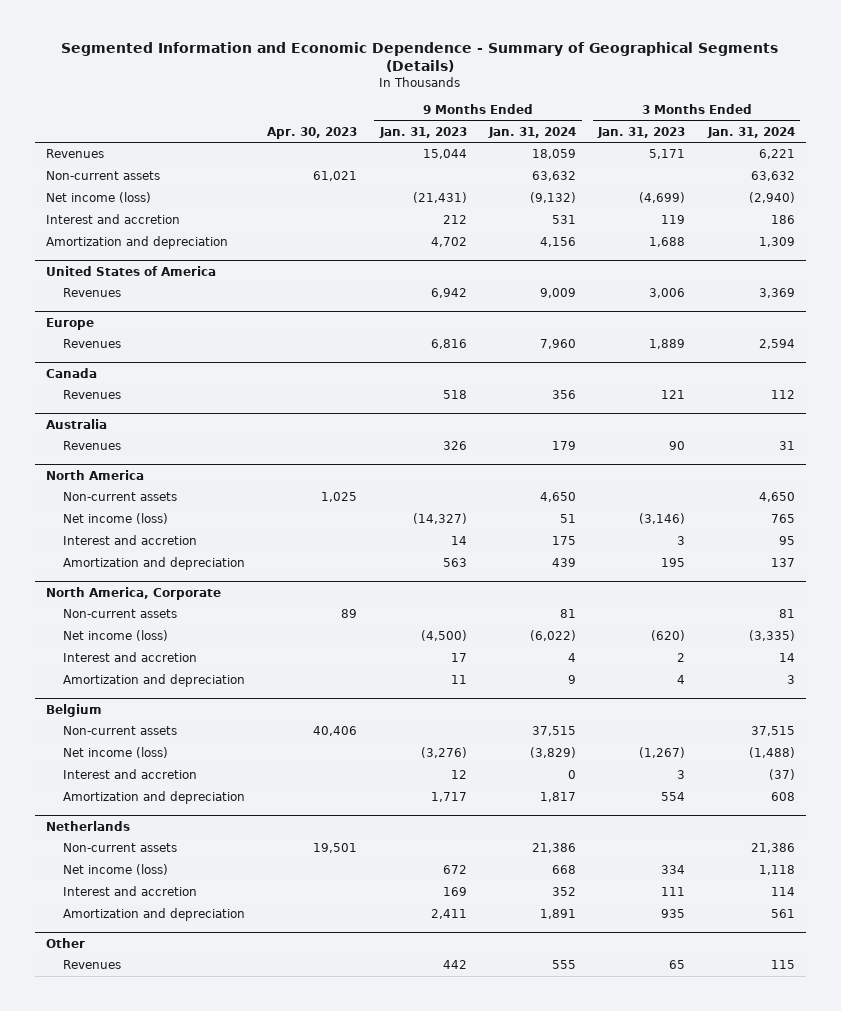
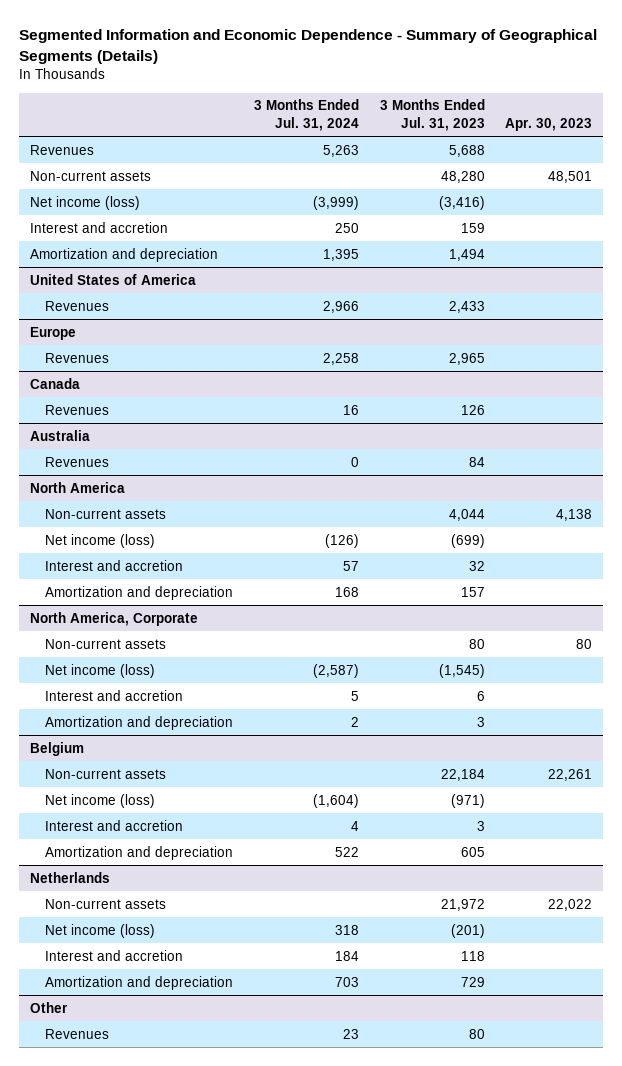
- | Apr. 30, 2023 | 9 Months Ended Jan. 31, 2023 | 9 Months Ended Jan. 31, 2024 | 3 Months Ended Jan. 31, 2023 | 3 Months Ended Jan. 31, 2024
+ | 3 Months Ended Jul. 31, 2024 | 3 Months Ended Jul. 31, 2023 | Apr. 30, 2023
- Non-current assets | 61,021 | | 63,632 | | 63,632
+ Non-current assets | | 48,280 | 48,501
@ North America
- Non-current assets | 1,025 | | 4,650 | | 4,650
+ Non-current assets | | 4,044 | 4,138
@ North America, Corporate
- Non-current assets | 89 | | 81 | | 81
+ Non-current assets | | 80 | 80
@ Belgium
- Non-current assets | 40,406 | | 37,515 | | 37,515
+ Non-current assets | | 22,184 | 22,261
@ Netherlands
- Non-current assets | 19,501 | | 21,386 | | 21,386
+ Non-current assets | | 21,972 | 22,022

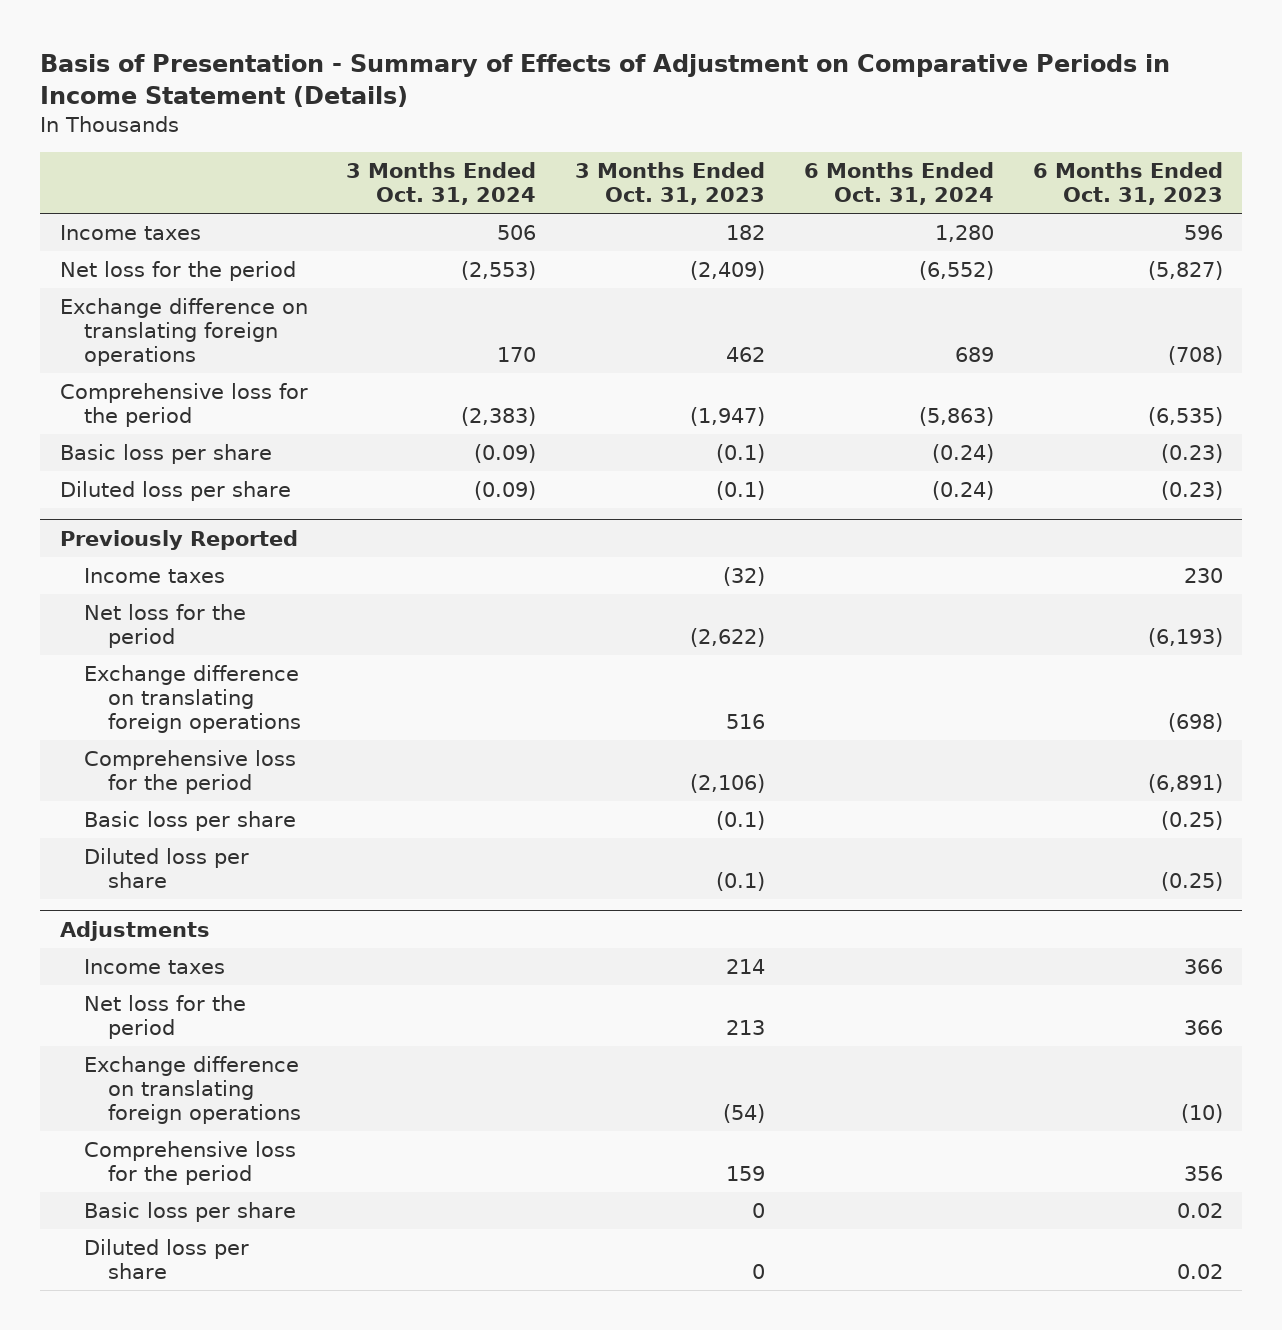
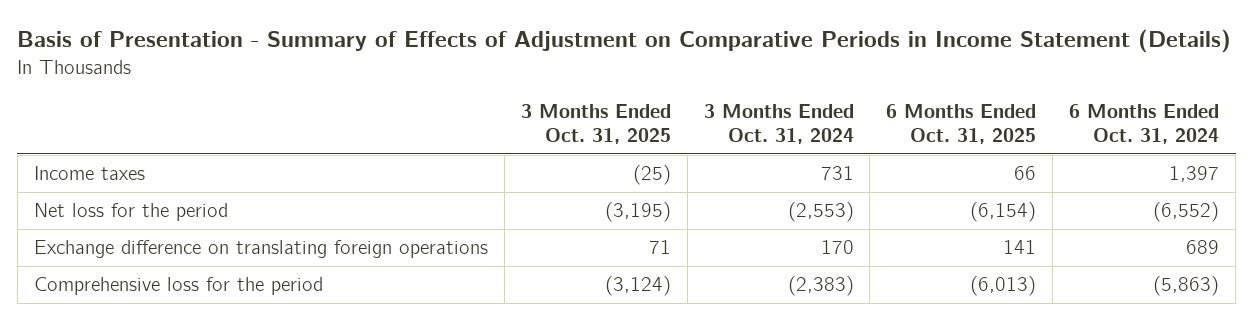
- | 3 Months Ended Oct. 31, 2024 | 3 Months Ended Oct. 31, 2023 | 6 Months Ended Oct. 31, 2024 | 6 Months Ended Oct. 31, 2023
+ | 3 Months Ended Oct. 31, 2025 | 3 Months Ended Oct. 31, 2024 | 6 Months Ended Oct. 31, 2025 | 6 Months Ended Oct. 31, 2024
- Income taxes | 506 | 182 | 1,280 | 596
+ Income taxes | (25) | 731 | 66 | 1,397
- Basic loss per share | (0.09) | (0.1) | (0.24) | (0.23)
- Diluted loss per share | (0.09) | (0.1) | (0.24) | (0.23)
- Previously Reported
- Income taxes | | (32) | | 230
- Net loss for the period | | (2,622) | | (6,193)
- Exchange difference on translating foreign operations | | 516 | | (698)
- Comprehensive loss for the period | | (2,106) | | (6,891)
- Basic loss per share | | (0.1) | | (0.25)
- Diluted loss per share | | (0.1) | | (0.25)
- Adjustments
- Income taxes | | 214 | | 366
- Net loss for the period | | 213 | | 366
- Exchange difference on translating foreign operations | | (54) | | (10)
- Comprehensive loss for the period | | 159 | | 356
- Basic loss per share | | 0 | | 0.02
- Diluted loss per share | | 0 | | 0.02

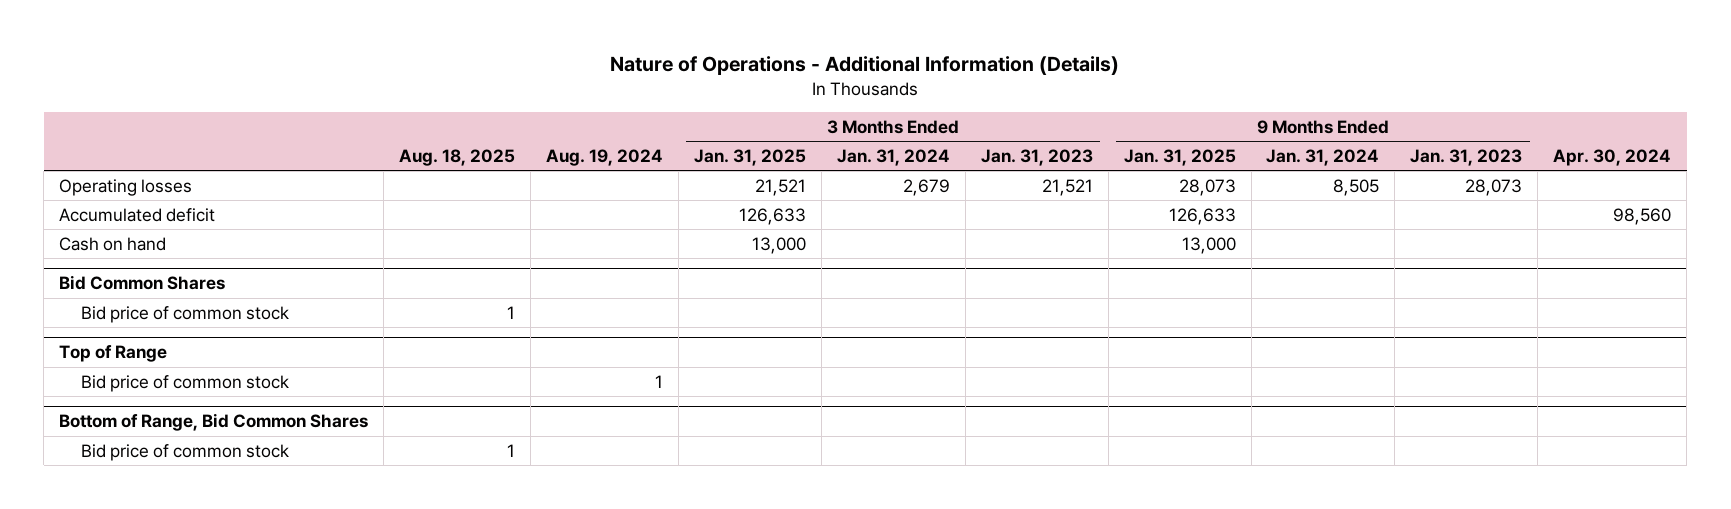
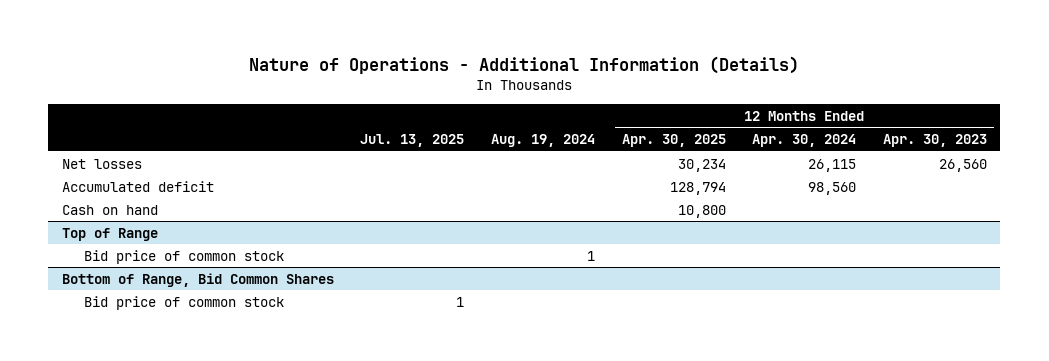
- | Aug. 18, 2025 | Aug. 19, 2024 | 3 Months Ended Jan. 31, 2025 | 3 Months Ended Jan. 31, 2024 | 3 Months Ended Jan. 31, 2023 | 9 Months Ended Jan. 31, 2025 | 9 Months Ended Jan. 31, 2024 | 9 Months Ended Jan. 31, 2023 | Apr. 30, 2024
+ | Jul. 13, 2025 | Aug. 19, 2024 | 12 Months Ended Apr. 30, 2025 | 12 Months Ended Apr. 30, 2024 | 12 Months Ended Apr. 30, 2023
- Operating losses | | | 21,521 | 2,679 | 21,521 | 28,073 | 8,505 | 28,073 |
+ Net losses | | | 30,234 | 26,115 | 26,560
- Bid Common Shares
- Bid price of common stock | 1 | | | | | | | |

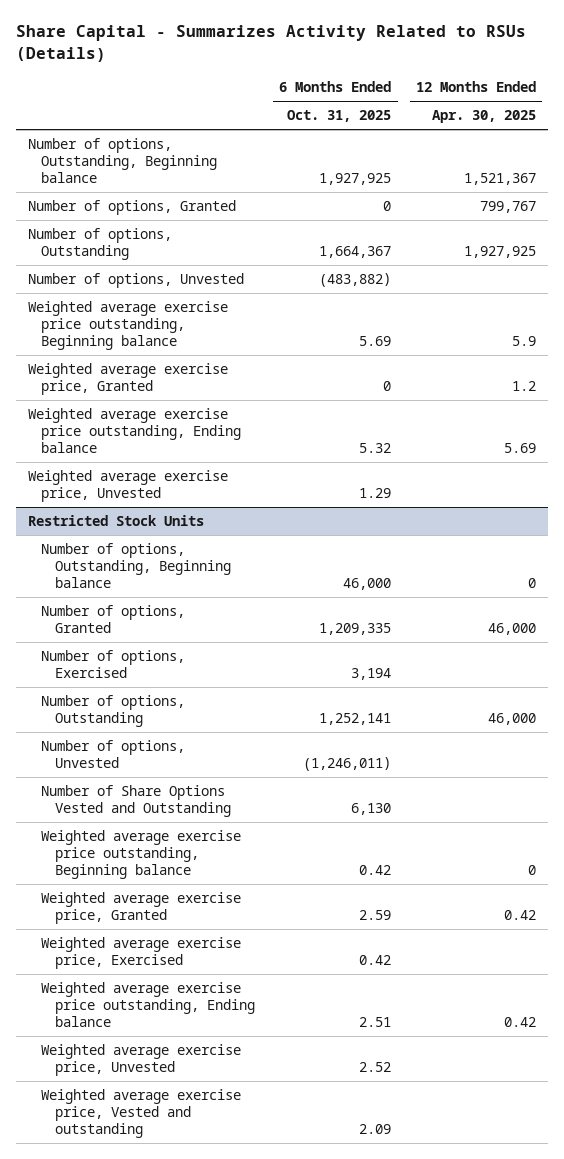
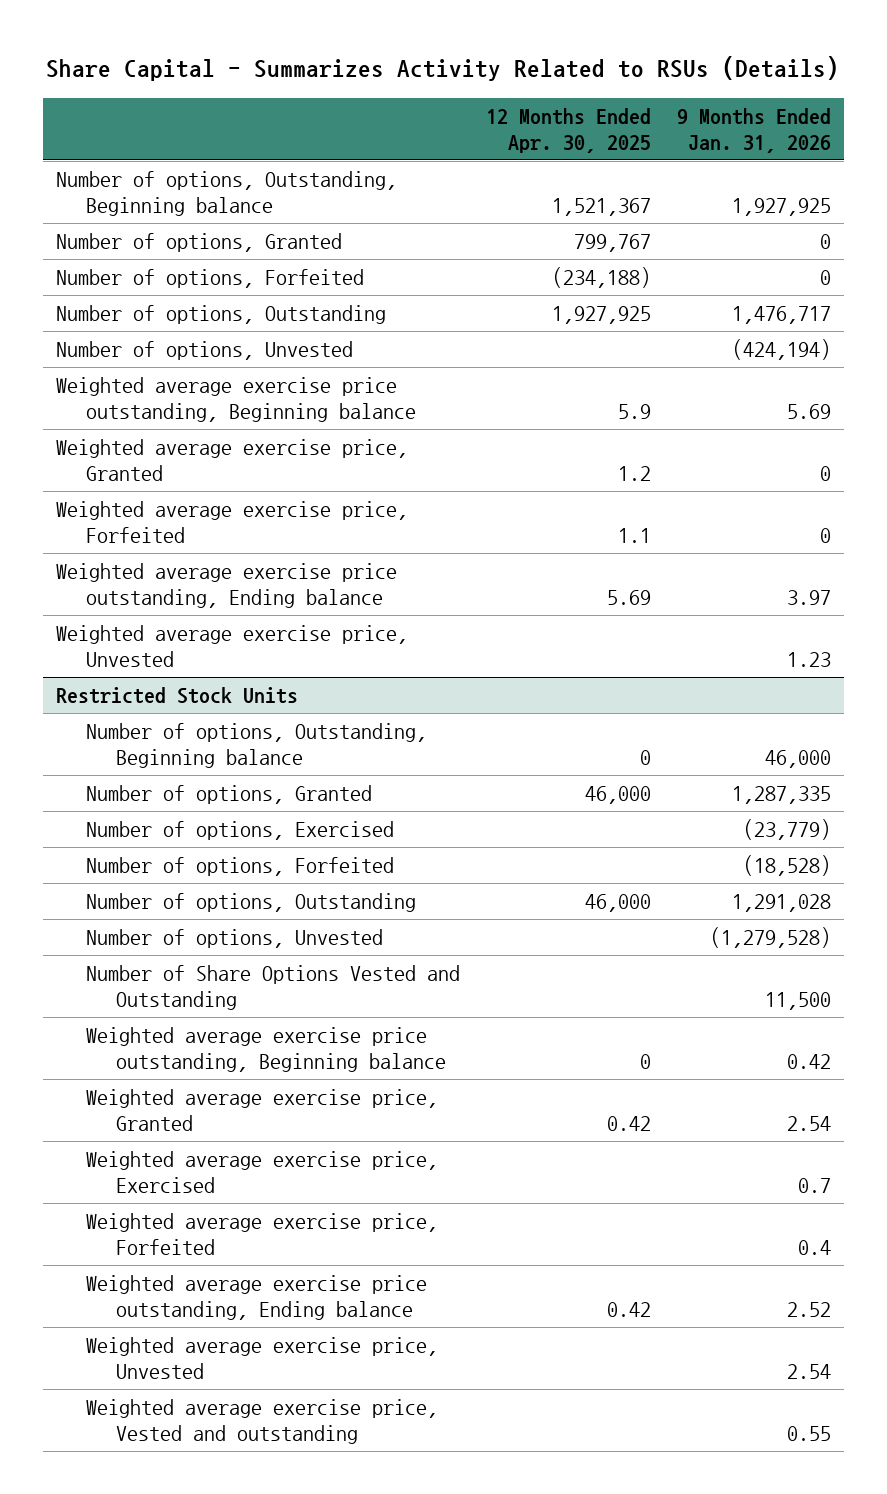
- | 6 Months Ended Oct. 31, 2025 | 12 Months Ended Apr. 30, 2025
+ | 12 Months Ended Apr. 30, 2025 | 9 Months Ended Jan. 31, 2026
+ Number of options, Forfeited | (234,188) | 0
+ Weighted average exercise price, Forfeited | 1.1 | 0
@ Restricted Stock Units
+ Number of options, Forfeited | | (18,528)
+ Weighted average exercise price, Forfeited | | 0.4

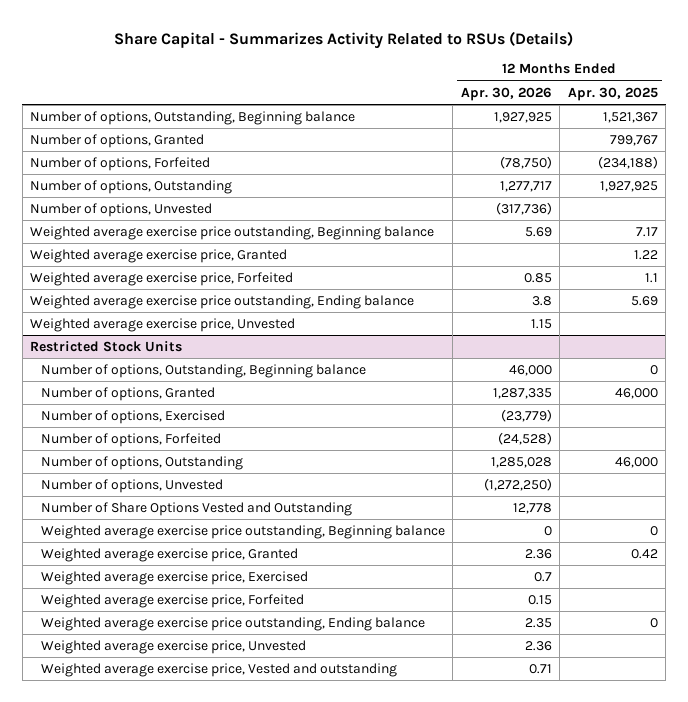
- | 12 Months Ended Apr. 30, 2025 | 9 Months Ended Jan. 31, 2026
+ | 12 Months Ended Apr. 30, 2026 | 12 Months Ended Apr. 30, 2025
- Weighted average exercise price outstanding, Beginning balance | 5.9 | 5.69
- Weighted average exercise price, Granted | 1.2 | 0
+ Weighted average exercise price outstanding, Beginning balance | 5.69 | 7.17
+ Weighted average exercise price, Granted | | 1.22
@ Restricted Stock Units
- Weighted average exercise price outstanding, Ending balance | 0.42 | 2.52
+ Weighted average exercise price outstanding, Ending balance | 2.35 | 0

